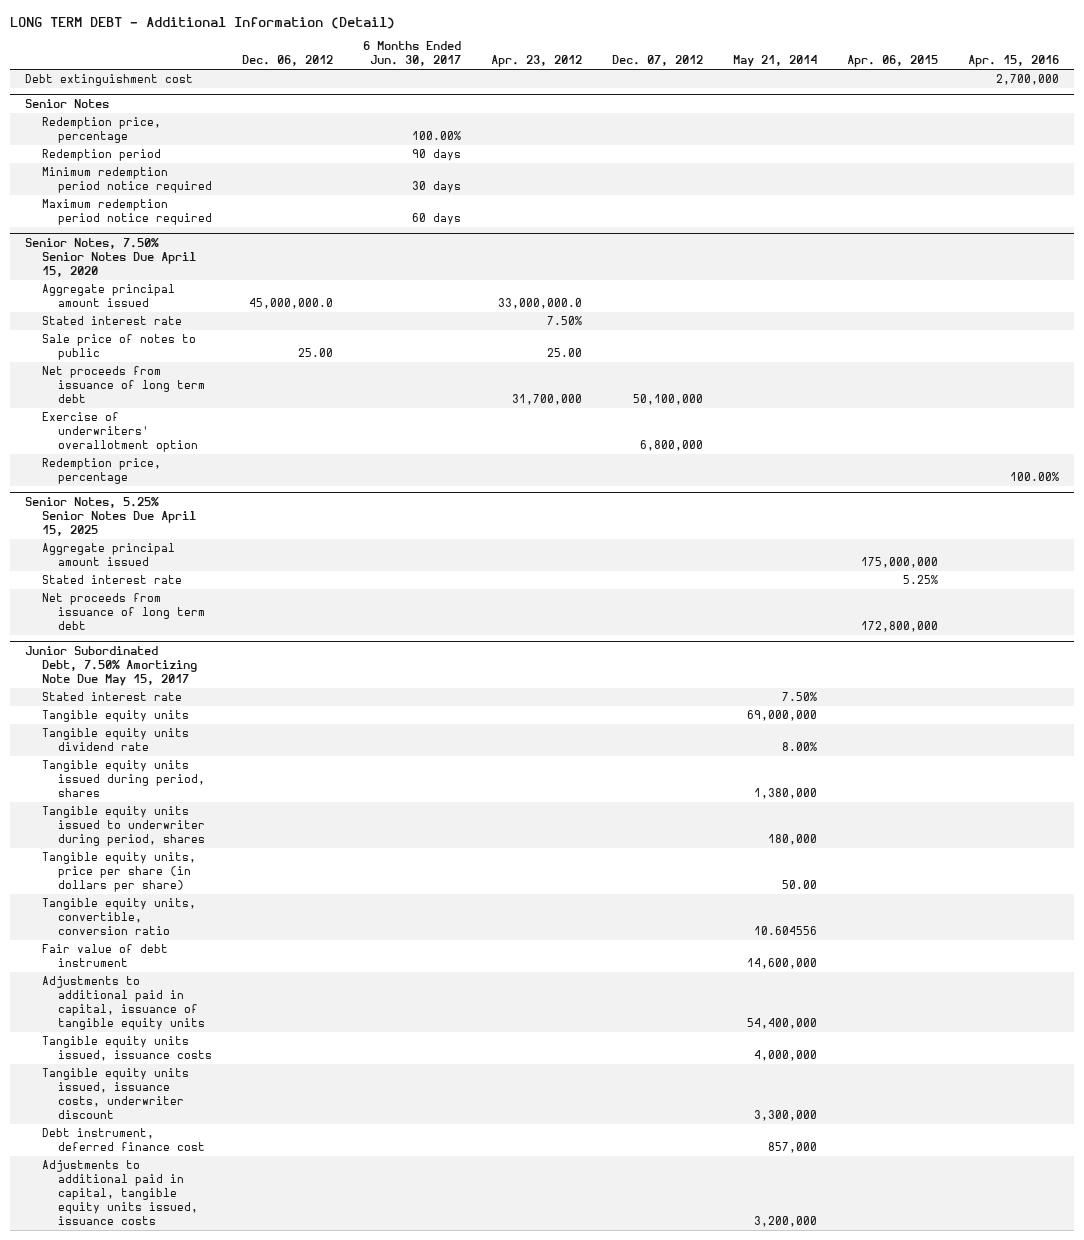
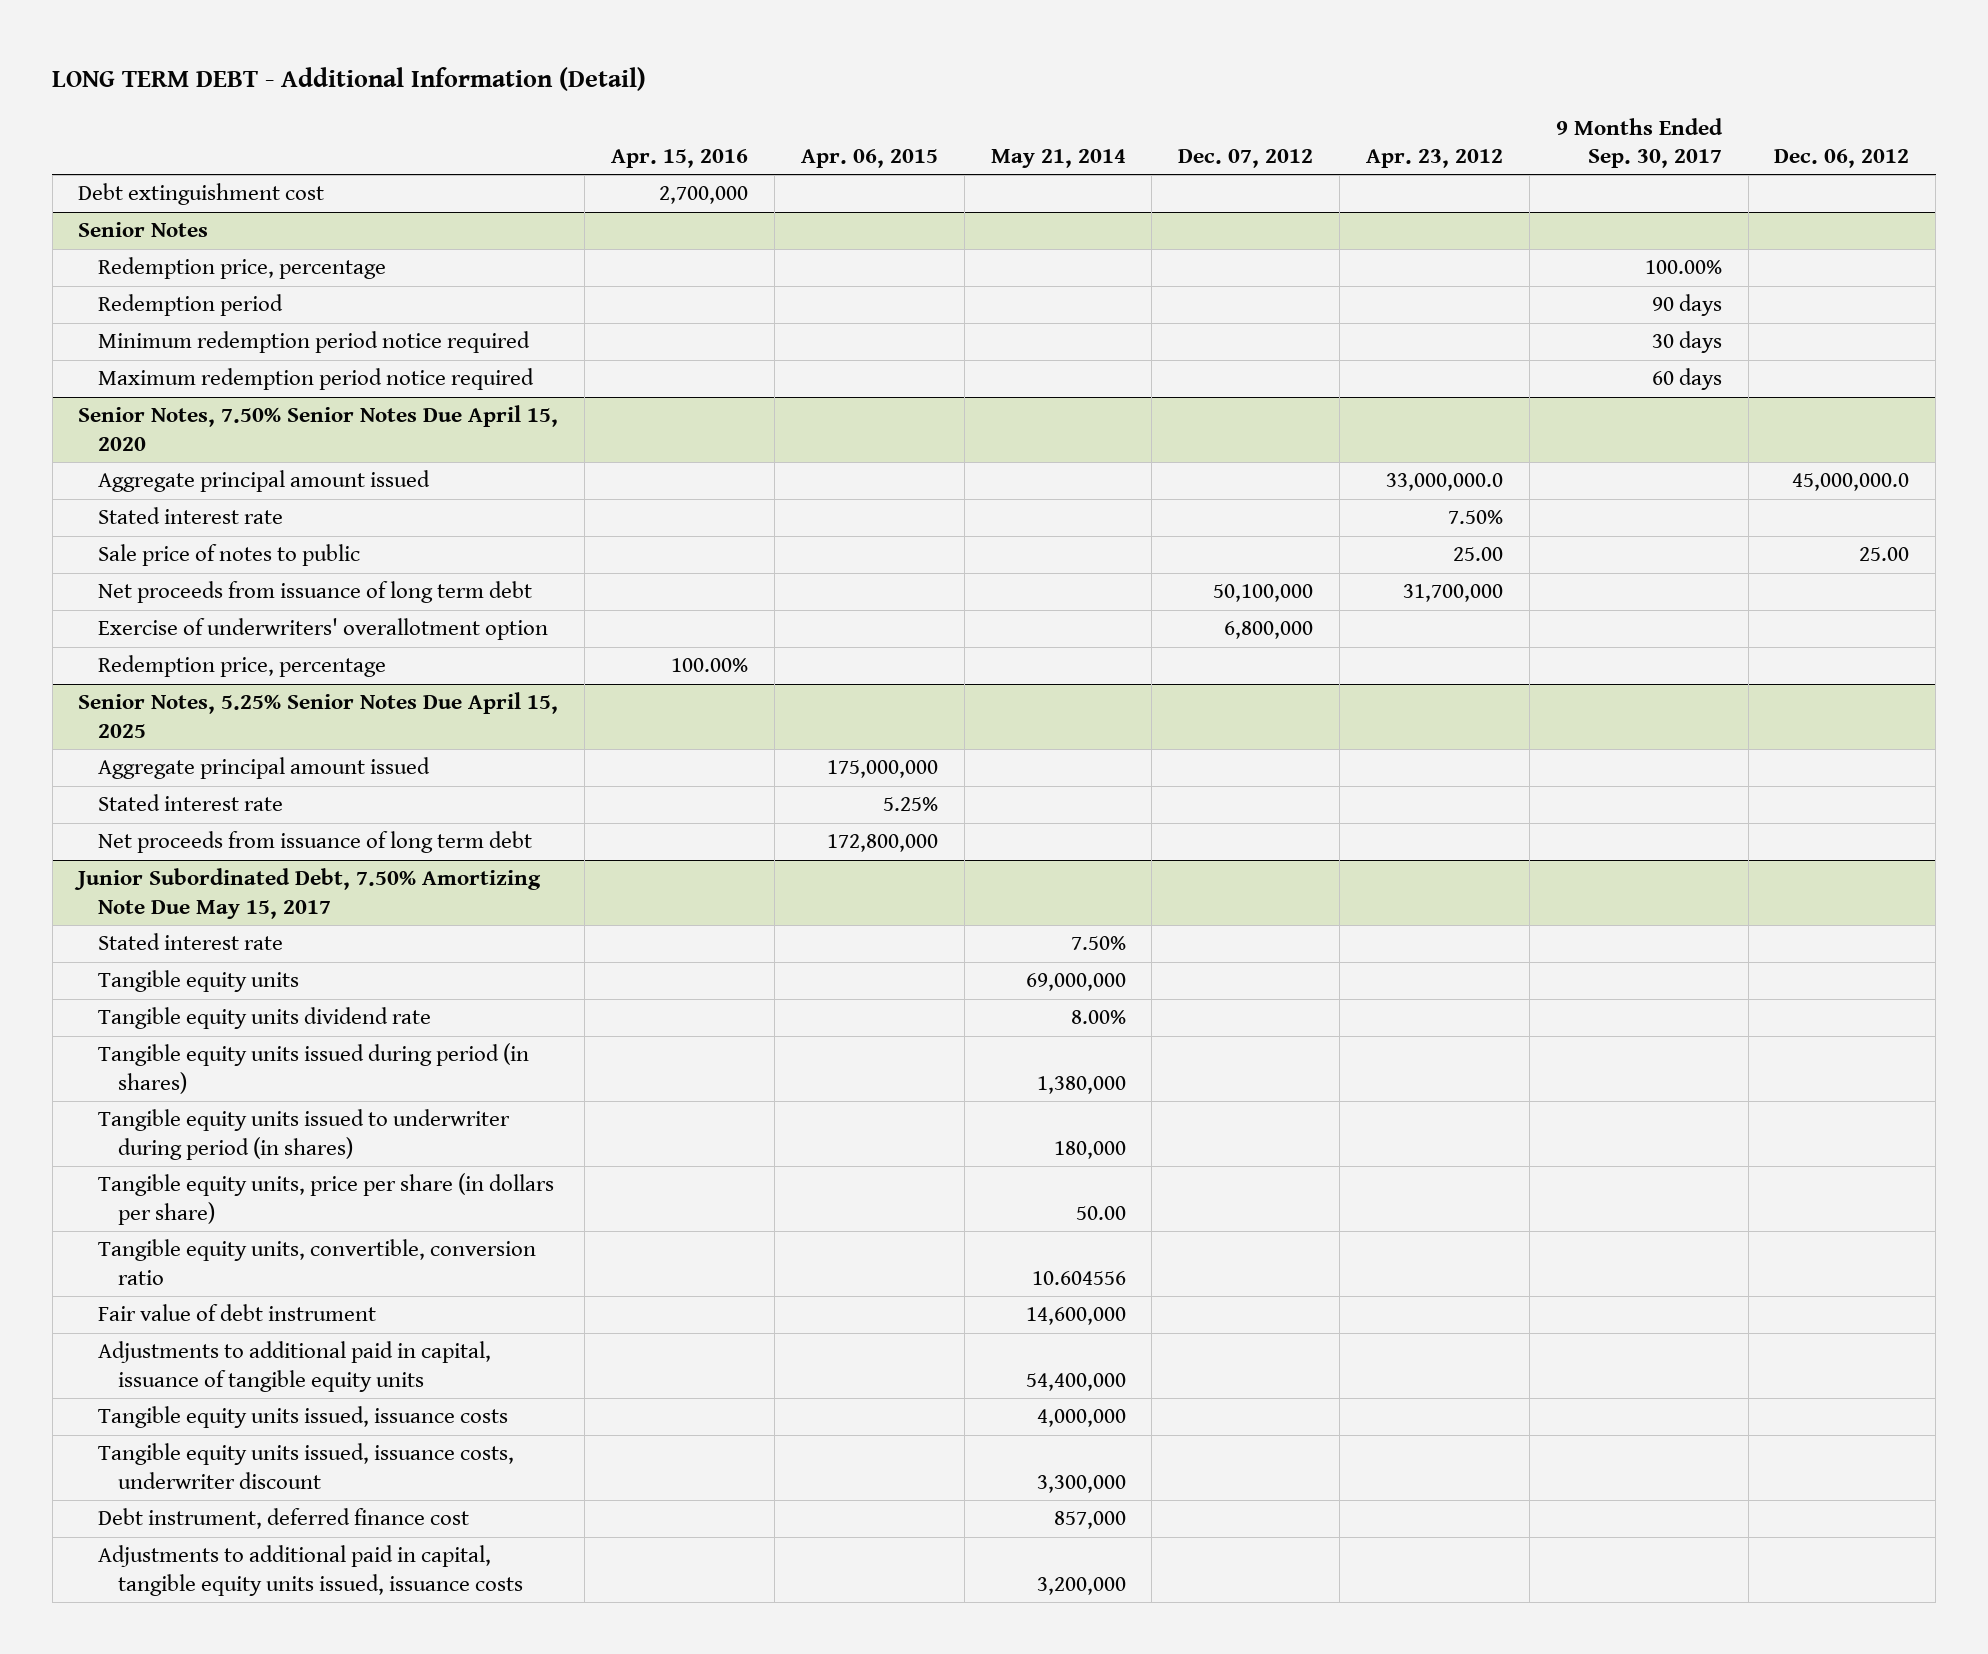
- | Dec. 06, 2012 | 6 Months Ended Jun. 30, 2017 | Apr. 23, 2012 | Dec. 07, 2012 | May 21, 2014 | Apr. 06, 2015 | Apr. 15, 2016
+ | Apr. 15, 2016 | Apr. 06, 2015 | May 21, 2014 | Dec. 07, 2012 | Apr. 23, 2012 | 9 Months Ended Sep. 30, 2017 | Dec. 06, 2012
@ Junior Subordinated Debt, 7.50% Amortizing Note Due May 15, 2017
- Tangible equity units issued during period, shares | | | | | 1,380,000 | |
- Tangible equity units issued to underwriter during period, shares | | | | | 180,000 | |
+ Tangible equity units issued during period (in shares) | | | 1,380,000 | | | |
+ Tangible equity units issued to underwriter during period (in shares) | | | 180,000 | | | |

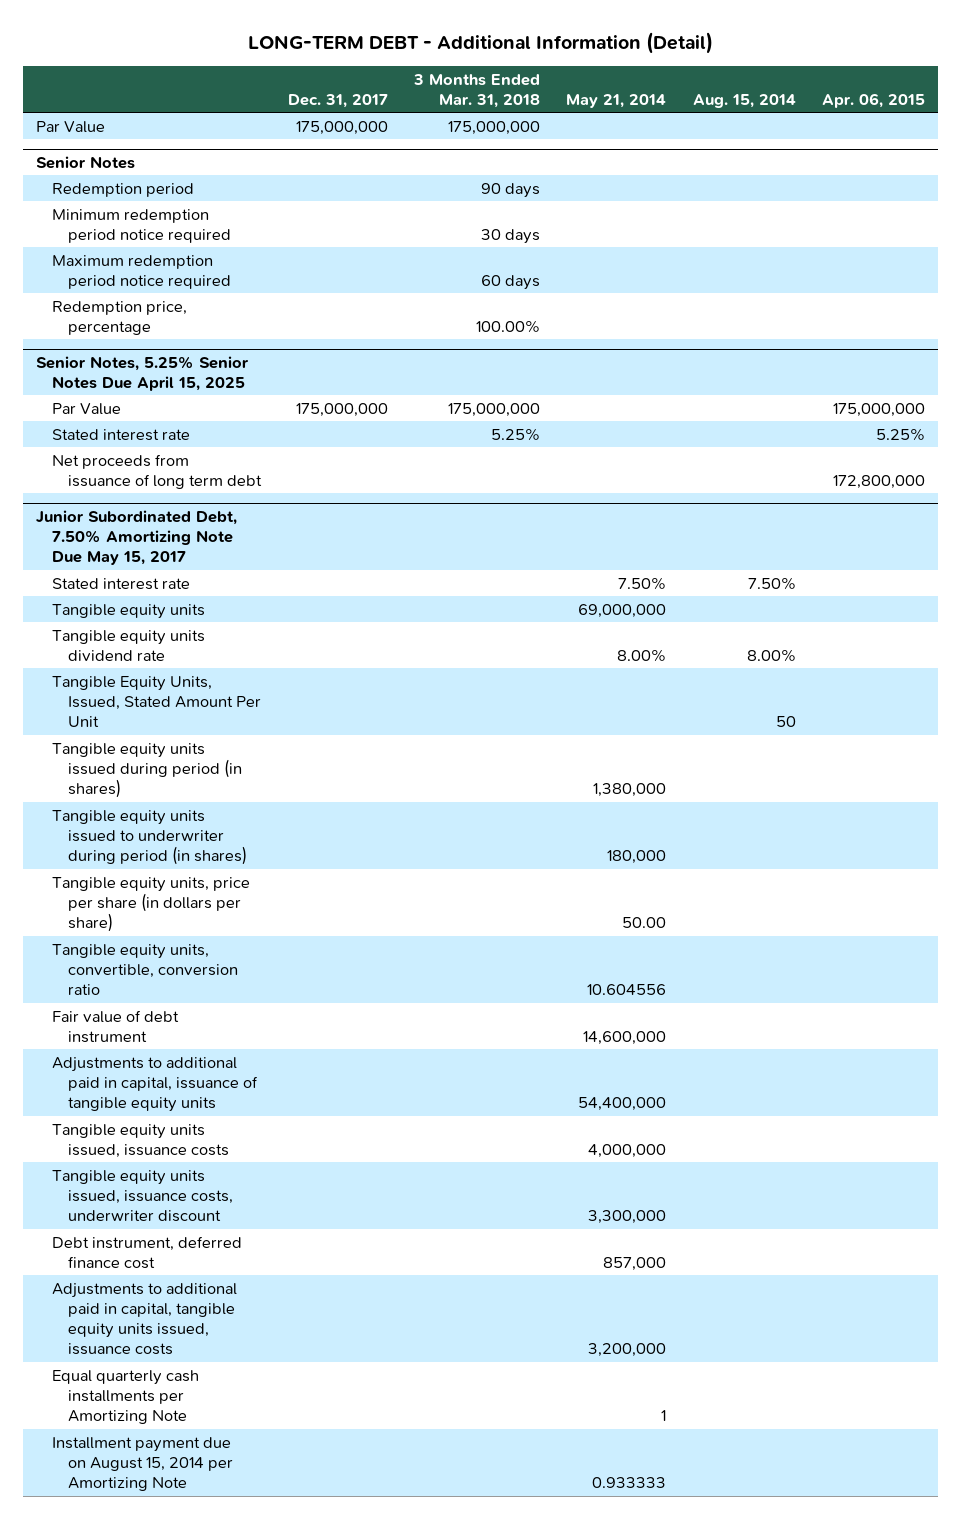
- LONG TERM DEBT - Additional Information (Detail)
+ LONG-TERM DEBT - Additional Information (Detail)
- | Apr. 15, 2016 | Apr. 06, 2015 | May 21, 2014 | Dec. 07, 2012 | Apr. 23, 2012 | 9 Months Ended Sep. 30, 2017 | Dec. 06, 2012
+ | Dec. 31, 2017 | 3 Months Ended Mar. 31, 2018 | May 21, 2014 | Aug. 15, 2014 | Apr. 06, 2015
- Debt extinguishment cost | 2,700,000 | | | | | |
+ Par Value | 175,000,000 | 175,000,000 | | |
- Senior Notes, 7.50% Senior Notes Due April 15, 2020
- Aggregate principal amount issued | | | | | 33,000,000.0 | | 45,000,000.0
- Stated interest rate | | | | | 7.50% | |
- Sale price of notes to public | | | | | 25.00 | | 25.00
- Net proceeds from issuance of long term debt | | | | 50,100,000 | 31,700,000 | |
- Exercise of underwriters' overallotment option | | | | 6,800,000 | | |
- Redemption price, percentage | 100.00% | | | | | |
@ Senior Notes
moved down: Redemption price, percentage | | 100.00% | | |
@ Senior Notes, 5.25% Senior Notes Due April 15, 2025
- Aggregate principal amount issued | | 175,000,000 | | | | |
+ Par Value | 175,000,000 | 175,000,000 | | | 175,000,000
@ Junior Subordinated Debt, 7.50% Amortizing Note Due May 15, 2017
+ Tangible Equity Units, Issued, Stated Amount Per Unit | | | | 50 |
+ Equal quarterly cash installments per Amortizing Note | | | 1 | |
+ Installment payment due on August 15, 2014 per Amortizing Note | | | 0.933333 | |

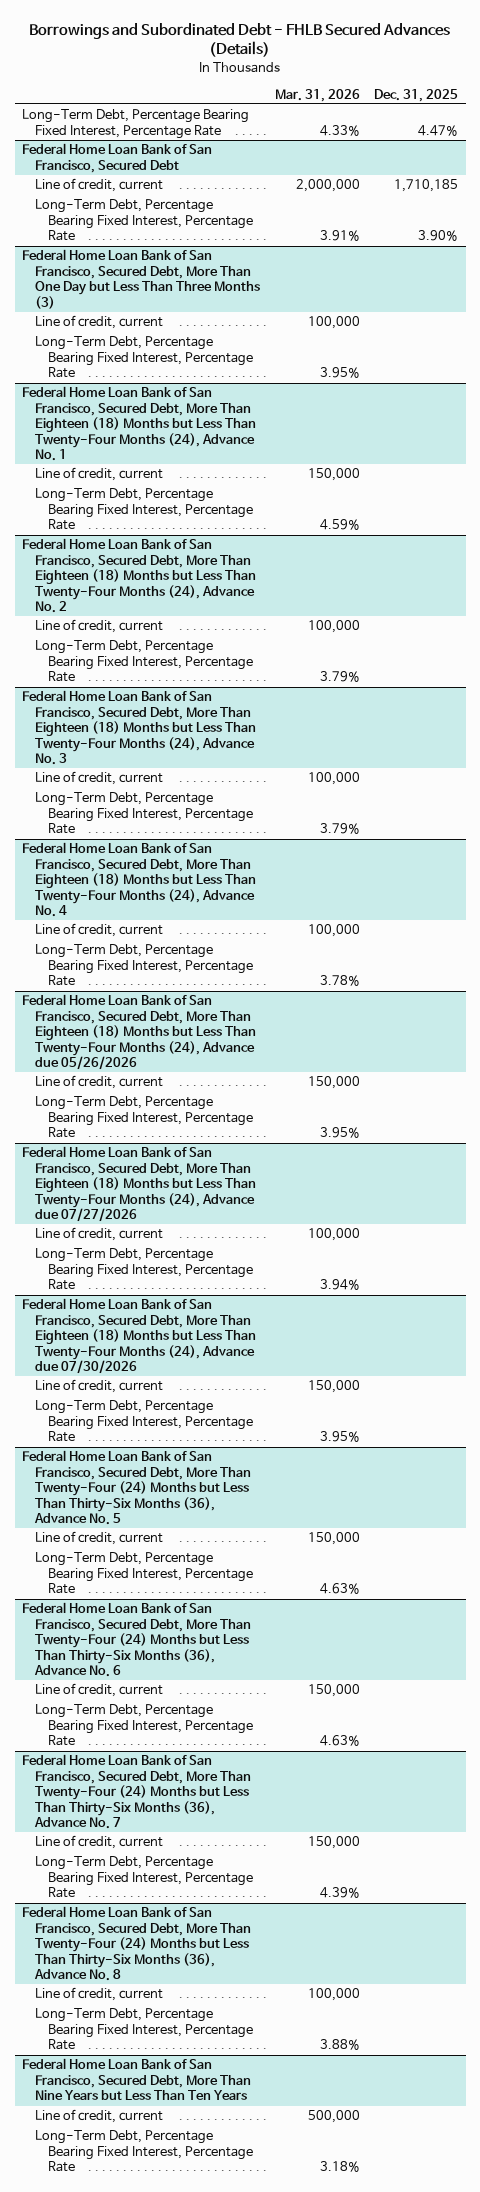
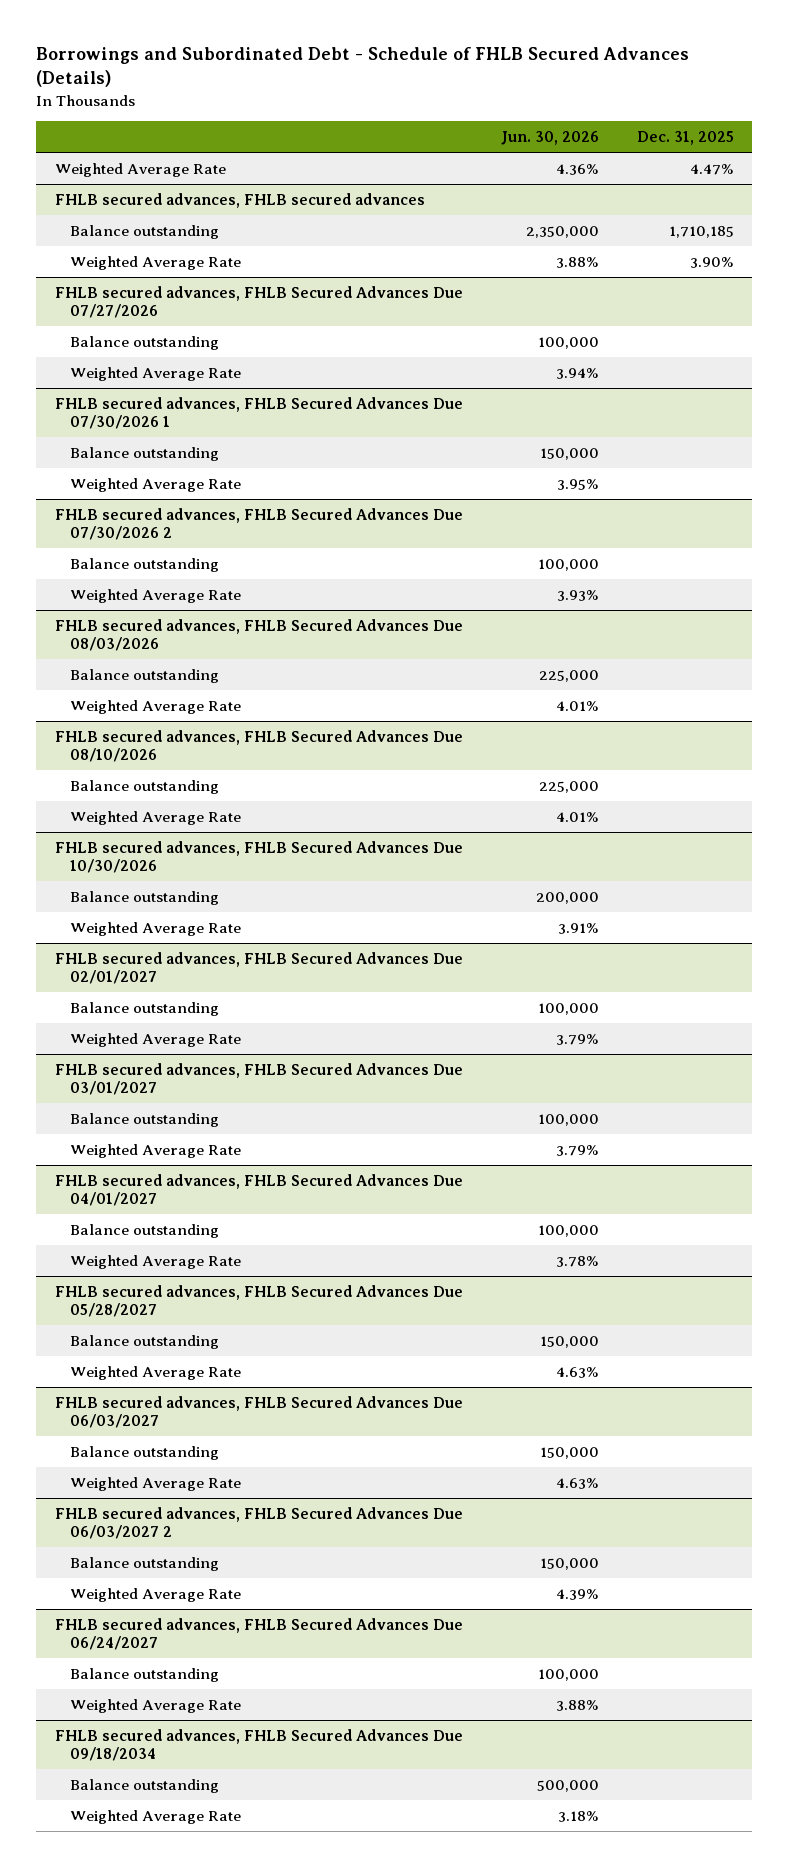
- Borrowings and Subordinated Debt - FHLB Secured Advances (Details)
+ Borrowings and Subordinated Debt - Schedule of FHLB Secured Advances (Details)
- | Mar. 31, 2026 | Dec. 31, 2025
+ | Jun. 30, 2026 | Dec. 31, 2025
- Long-Term Debt, Percentage Bearing Fixed Interest, Percentage Rate | 4.33% | 4.47%
- Federal Home Loan Bank of San Francisco, Secured Debt
- Line of credit, current | 2,000,000 | 1,710,185
- Long-Term Debt, Percentage Bearing Fixed Interest, Percentage Rate | 3.91% | 3.90%
- Federal Home Loan Bank of San Francisco, Secured Debt, More Than One Day but Less Than Three Months (3)
- Line of credit, current | 100,000 |
- Long-Term Debt, Percentage Bearing Fixed Interest, Percentage Rate | 3.95% |
- Federal Home Loan Bank of San Francisco, Secured Debt, More Than Eighteen (18) Months but Less Than Twenty-Four Months (24), Advance No. 1
- Line of credit, current | 150,000 |
- Long-Term Debt, Percentage Bearing Fixed Interest, Percentage Rate | 4.59% |
- Federal Home Loan Bank of San Francisco, Secured Debt, More Than Eighteen (18) Months but Less Than Twenty-Four Months (24), Advance No. 2
- Line of credit, current | 100,000 |
- Long-Term Debt, Percentage Bearing Fixed Interest, Percentage Rate | 3.79% |
- Federal Home Loan Bank of San Francisco, Secured Debt, More Than Eighteen (18) Months but Less Than Twenty-Four Months (24), Advance No. 3
- Line of credit, current | 100,000 |
- Long-Term Debt, Percentage Bearing Fixed Interest, Percentage Rate | 3.79% |
- Federal Home Loan Bank of San Francisco, Secured Debt, More Than Eighteen (18) Months but Less Than Twenty-Four Months (24), Advance No. 4
- Line of credit, current | 100,000 |
- Long-Term Debt, Percentage Bearing Fixed Interest, Percentage Rate | 3.78% |
- Federal Home Loan Bank of San Francisco, Secured Debt, More Than Eighteen (18) Months but Less Than Twenty-Four Months (24), Advance due 05/26/2026
- Line of credit, current | 150,000 |
- Long-Term Debt, Percentage Bearing Fixed Interest, Percentage Rate | 3.95% |
- Federal Home Loan Bank of San Francisco, Secured Debt, More Than Eighteen (18) Months but Less Than Twenty-Four Months (24), Advance due 07/27/2026
- Line of credit, current | 100,000 |
- Long-Term Debt, Percentage Bearing Fixed Interest, Percentage Rate | 3.94% |
- Federal Home Loan Bank of San Francisco, Secured Debt, More Than Eighteen (18) Months but Less Than Twenty-Four Months (24), Advance due 07/30/2026
- Line of credit, current | 150,000 |
- Long-Term Debt, Percentage Bearing Fixed Interest, Percentage Rate | 3.95% |
- Federal Home Loan Bank of San Francisco, Secured Debt, More Than Twenty-Four (24) Months but Less Than Thirty-Six Months (36), Advance No. 5
- Line of credit, current | 150,000 |
- Long-Term Debt, Percentage Bearing Fixed Interest, Percentage Rate | 4.63% |
- Federal Home Loan Bank of San Francisco, Secured Debt, More Than Twenty-Four (24) Months but Less Than Thirty-Six Months (36), Advance No. 6
- Line of credit, current | 150,000 |
- Long-Term Debt, Percentage Bearing Fixed Interest, Percentage Rate | 4.63% |
- Federal Home Loan Bank of San Francisco, Secured Debt, More Than Twenty-Four (24) Months but Less Than Thirty-Six Months (36), Advance No. 7
- Line of credit, current | 150,000 |
- Long-Term Debt, Percentage Bearing Fixed Interest, Percentage Rate | 4.39% |
- Federal Home Loan Bank of San Francisco, Secured Debt, More Than Twenty-Four (24) Months but Less Than Thirty-Six Months (36), Advance No. 8
- Line of credit, current | 100,000 |
- Long-Term Debt, Percentage Bearing Fixed Interest, Percentage Rate | 3.88% |
- Federal Home Loan Bank of San Francisco, Secured Debt, More Than Nine Years but Less Than Ten Years
- Line of credit, current | 500,000 |
- Long-Term Debt, Percentage Bearing Fixed Interest, Percentage Rate | 3.18% |
+ Weighted Average Rate | 4.36% | 4.47%
+ FHLB secured advances, FHLB secured advances
+ Balance outstanding | 2,350,000 | 1,710,185
+ Weighted Average Rate | 3.88% | 3.90%
+ FHLB secured advances, FHLB Secured Advances Due 07/27/2026
+ Balance outstanding | 100,000 |
+ Weighted Average Rate | 3.94% |
+ FHLB secured advances, FHLB Secured Advances Due 07/30/2026 1
+ Balance outstanding | 150,000 |
+ Weighted Average Rate | 3.95% |
+ FHLB secured advances, FHLB Secured Advances Due 07/30/2026 2
+ Balance outstanding | 100,000 |
+ Weighted Average Rate | 3.93% |
+ FHLB secured advances, FHLB Secured Advances Due 08/03/2026
+ Balance outstanding | 225,000 |
+ Weighted Average Rate | 4.01% |
+ FHLB secured advances, FHLB Secured Advances Due 08/10/2026
+ Balance outstanding | 225,000 |
+ Weighted Average Rate | 4.01% |
+ FHLB secured advances, FHLB Secured Advances Due 10/30/2026
+ Balance outstanding | 200,000 |
+ Weighted Average Rate | 3.91% |
+ FHLB secured advances, FHLB Secured Advances Due 02/01/2027
+ Balance outstanding | 100,000 |
+ Weighted Average Rate | 3.79% |
+ FHLB secured advances, FHLB Secured Advances Due 03/01/2027
+ Balance outstanding | 100,000 |
+ Weighted Average Rate | 3.79% |
+ FHLB secured advances, FHLB Secured Advances Due 04/01/2027
+ Balance outstanding | 100,000 |
+ Weighted Average Rate | 3.78% |
+ FHLB secured advances, FHLB Secured Advances Due 05/28/2027
+ Balance outstanding | 150,000 |
+ Weighted Average Rate | 4.63% |
+ FHLB secured advances, FHLB Secured Advances Due 06/03/2027
+ Balance outstanding | 150,000 |
+ Weighted Average Rate | 4.63% |
+ FHLB secured advances, FHLB Secured Advances Due 06/03/2027 2
+ Balance outstanding | 150,000 |
+ Weighted Average Rate | 4.39% |
+ FHLB secured advances, FHLB Secured Advances Due 06/24/2027
+ Balance outstanding | 100,000 |
+ Weighted Average Rate | 3.88% |
+ FHLB secured advances, FHLB Secured Advances Due 09/18/2034
+ Balance outstanding | 500,000 |
+ Weighted Average Rate | 3.18% |

